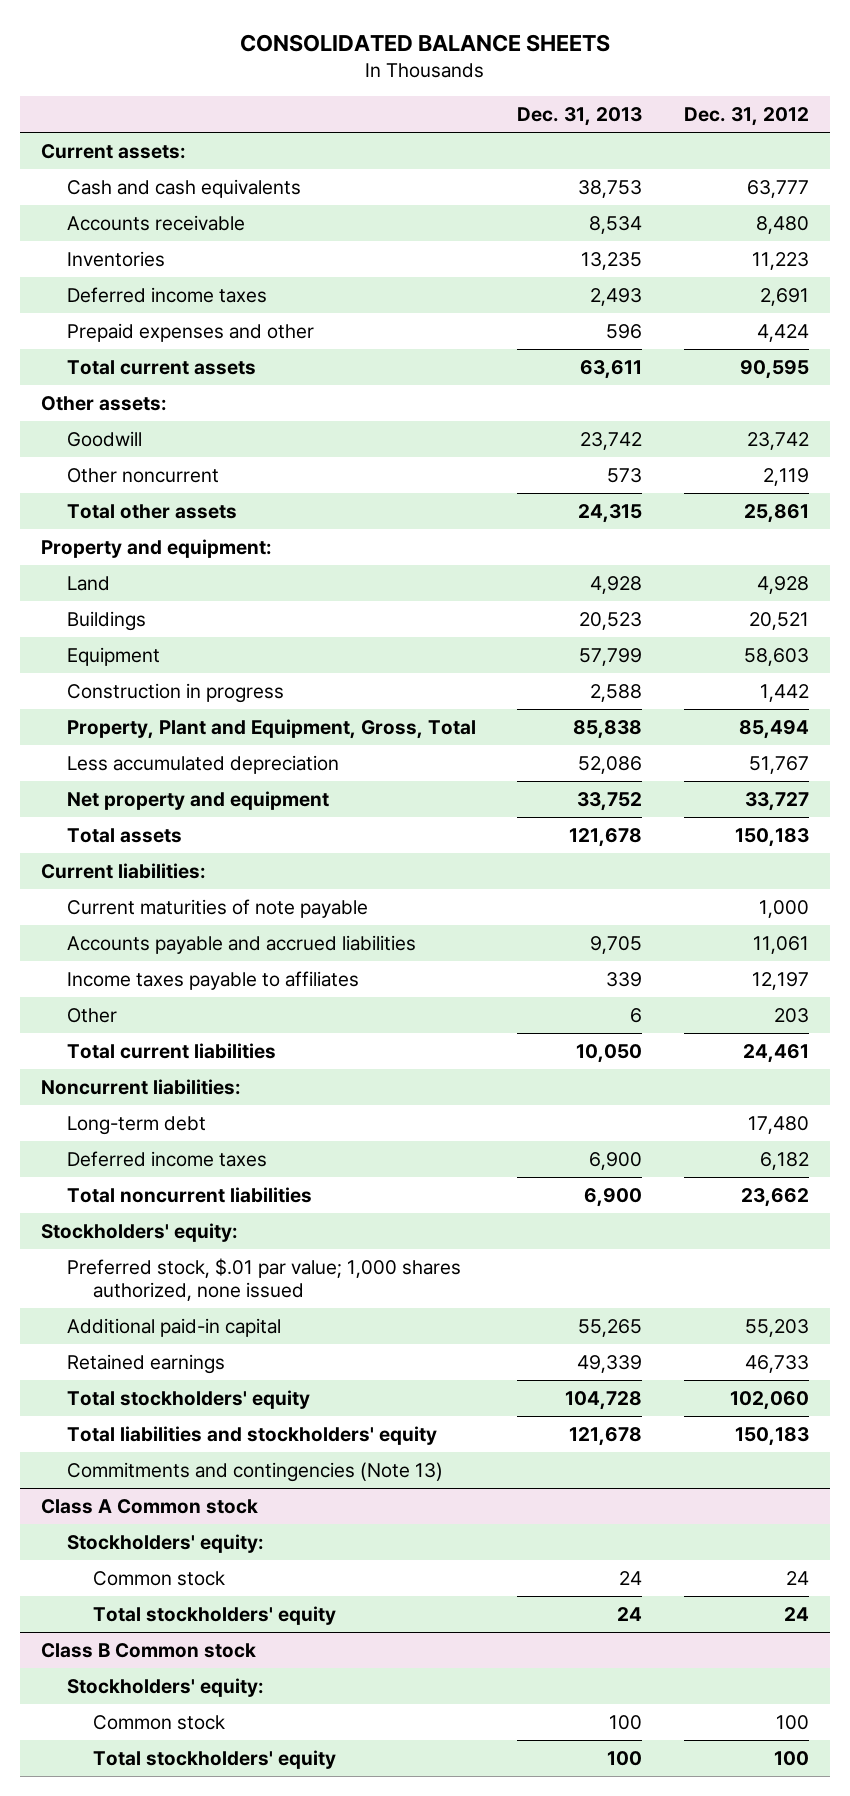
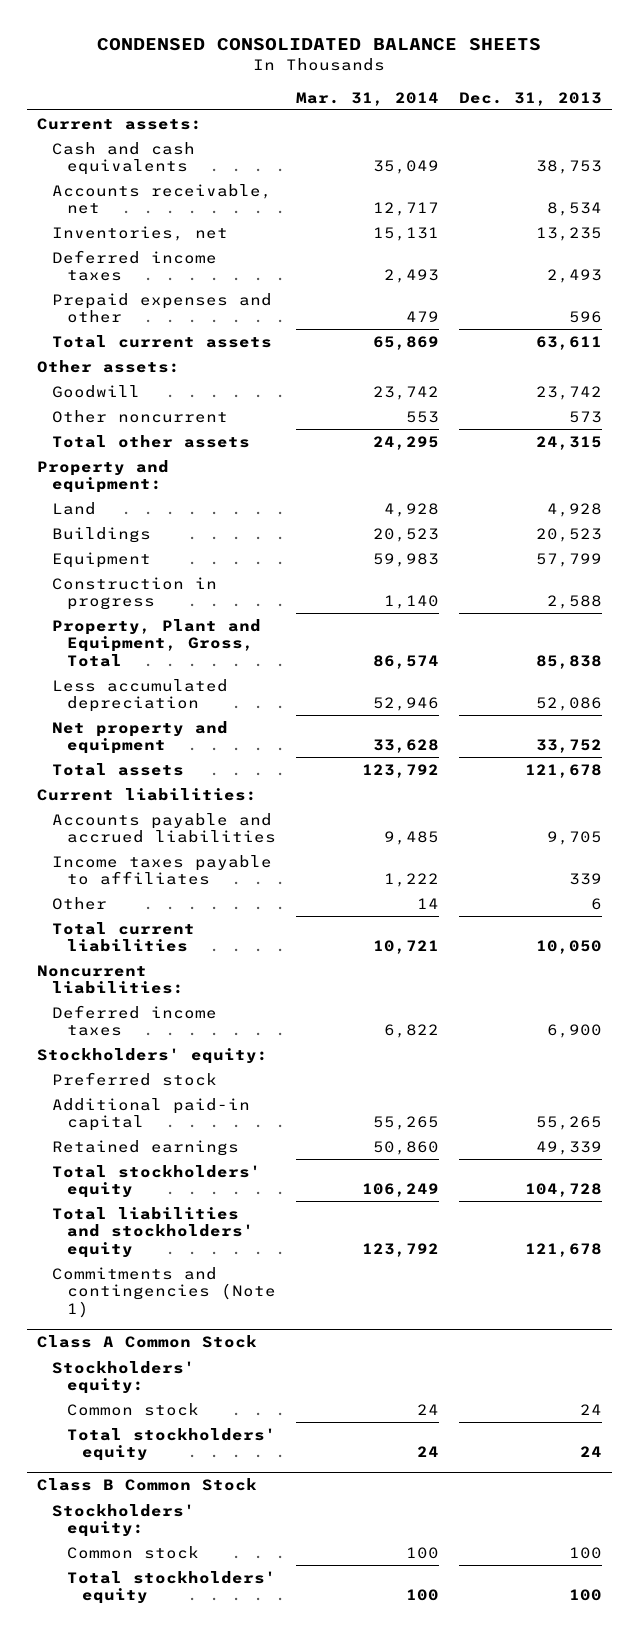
- CONSOLIDATED BALANCE SHEETS
+ CONDENSED CONSOLIDATED BALANCE SHEETS
- | Dec. 31, 2013 | Dec. 31, 2012
+ | Mar. 31, 2014 | Dec. 31, 2013
- Accounts receivable | 8,534 | 8,480
- Inventories | 13,235 | 11,223
+ Accounts receivable, net | 12,717 | 8,534
+ Inventories, net | 15,131 | 13,235
- Current maturities of note payable | | 1,000
- Long-term debt | | 17,480
- Total noncurrent liabilities | 6,900 | 23,662
- Preferred stock, $.01 par value; 1,000 shares authorized, none issued
+ Preferred stock
- Commitments and contingencies (Note 13)
- Class A Common stock
+ Commitments and contingencies (Note 1)
+ Class A Common Stock
- Class B Common stock
+ Class B Common Stock

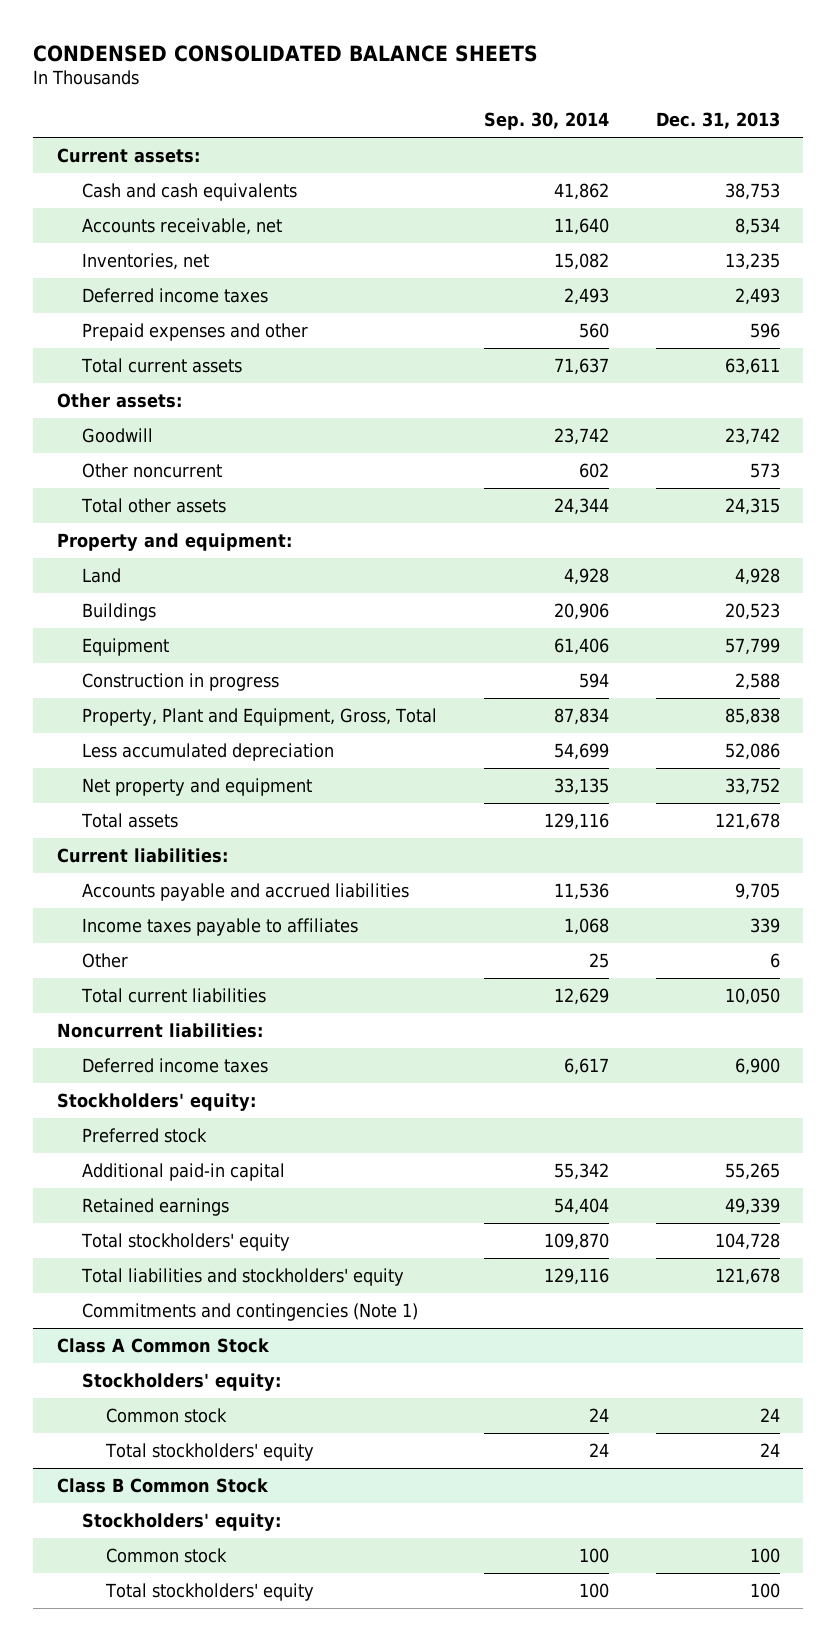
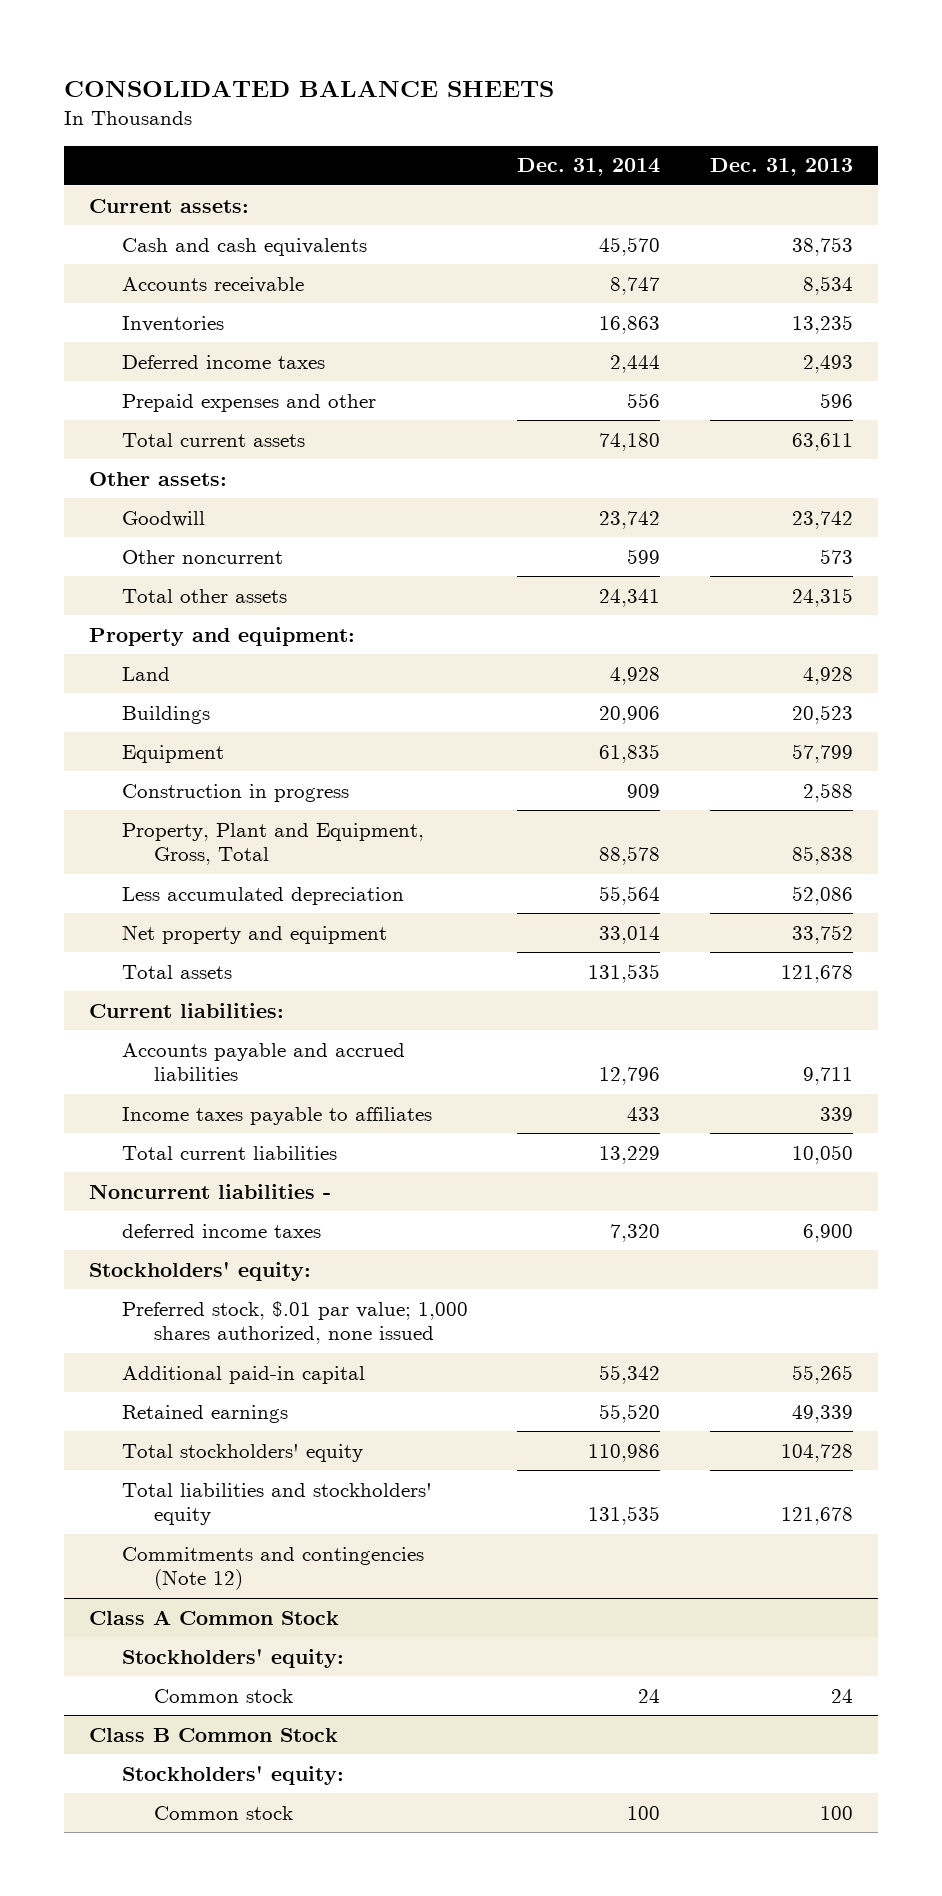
- CONDENSED CONSOLIDATED BALANCE SHEETS
+ CONSOLIDATED BALANCE SHEETS
- | Sep. 30, 2014 | Dec. 31, 2013
+ | Dec. 31, 2014 | Dec. 31, 2013
- Accounts receivable, net | 11,640 | 8,534
- Inventories, net | 15,082 | 13,235
+ Accounts receivable | 8,747 | 8,534
+ Inventories | 16,863 | 13,235
- Accounts payable and accrued liabilities | 11,536 | 9,705
+ Accounts payable and accrued liabilities | 12,796 | 9,711
- Other | 25 | 6
- Noncurrent liabilities:
- Deferred income taxes | 6,617 | 6,900
+ Noncurrent liabilities -
+ deferred income taxes | 7,320 | 6,900
- Preferred stock
+ Preferred stock, $.01 par value; 1,000 shares authorized, none issued
- Commitments and contingencies (Note 1)
+ Commitments and contingencies (Note 12)
@ Class A Common Stock
- Total stockholders' equity | 24 | 24
@ Class B Common Stock
- Total stockholders' equity | 100 | 100

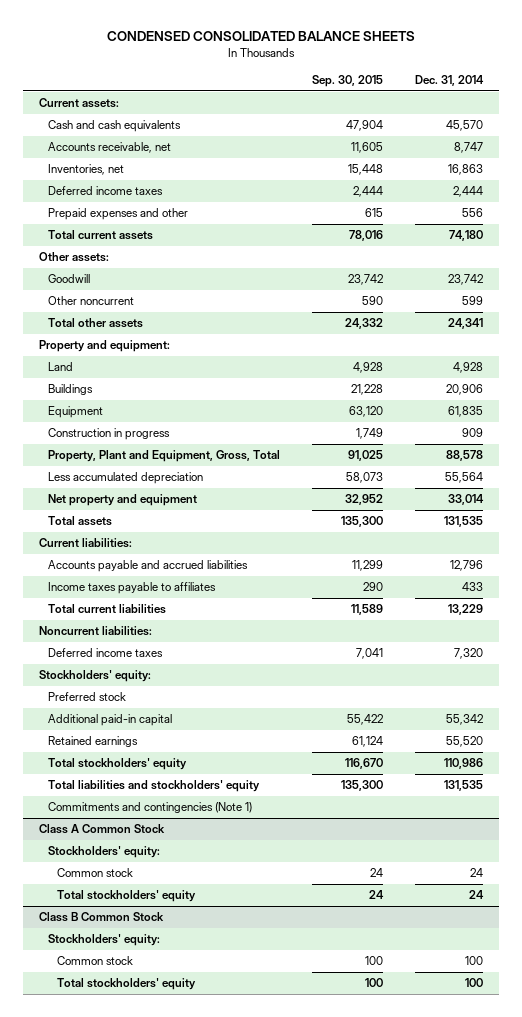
- CONSOLIDATED BALANCE SHEETS
+ CONDENSED CONSOLIDATED BALANCE SHEETS
- | Dec. 31, 2014 | Dec. 31, 2013
+ | Sep. 30, 2015 | Dec. 31, 2014
- Accounts receivable | 8,747 | 8,534
- Inventories | 16,863 | 13,235
+ Accounts receivable, net | 11,605 | 8,747
+ Inventories, net | 15,448 | 16,863
- Noncurrent liabilities -
- deferred income taxes | 7,320 | 6,900
+ Noncurrent liabilities:
+ Deferred income taxes | 7,041 | 7,320
- Preferred stock, $.01 par value; 1,000 shares authorized, none issued
+ Preferred stock
- Commitments and contingencies (Note 12)
+ Commitments and contingencies (Note 1)
@ Class A Common Stock
+ Total stockholders' equity | 24 | 24
@ Class B Common Stock
+ Total stockholders' equity | 100 | 100

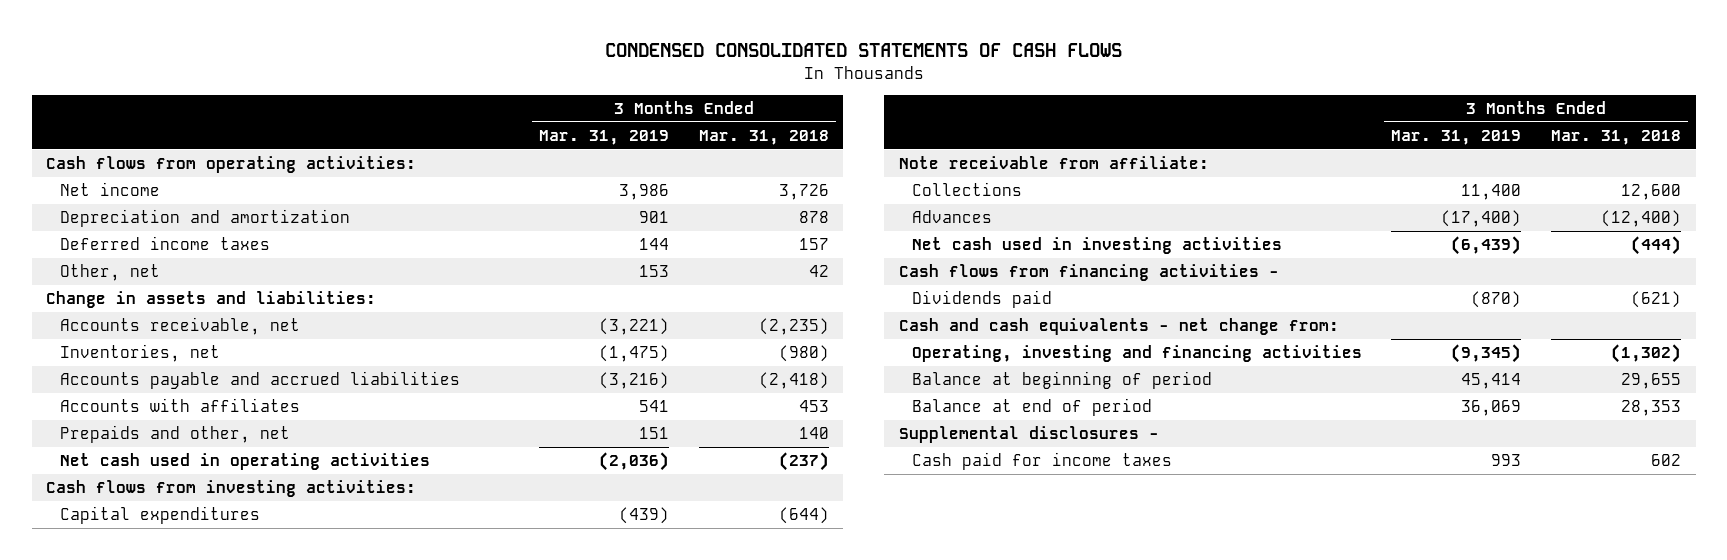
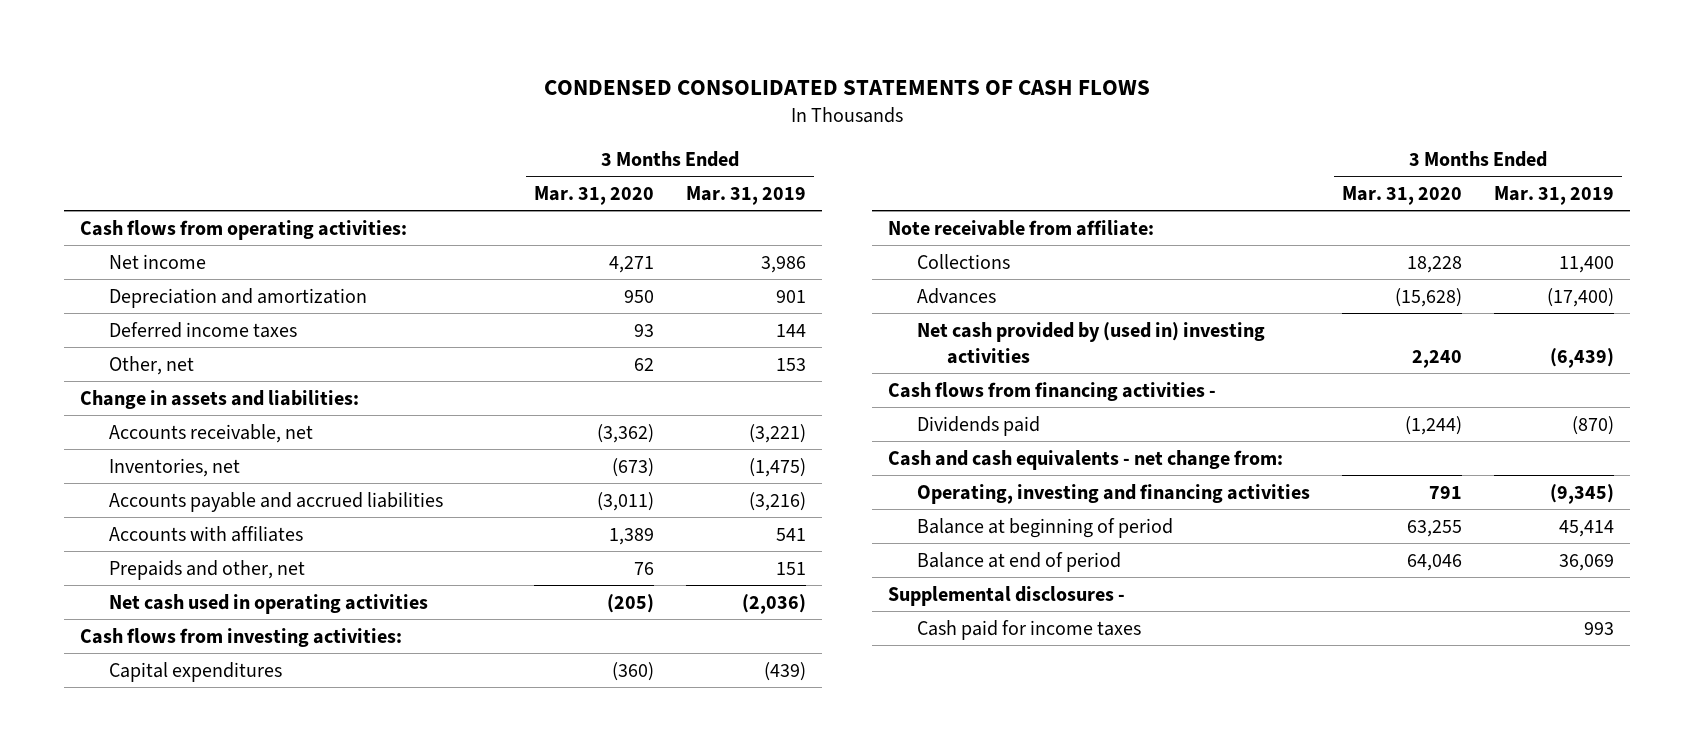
- | 3 Months Ended Mar. 31, 2019 | 3 Months Ended Mar. 31, 2018
+ | 3 Months Ended Mar. 31, 2020 | 3 Months Ended Mar. 31, 2019
- Net cash used in investing activities | (6,439) | (444)
+ Net cash provided by (used in) investing activities | 2,240 | (6,439)

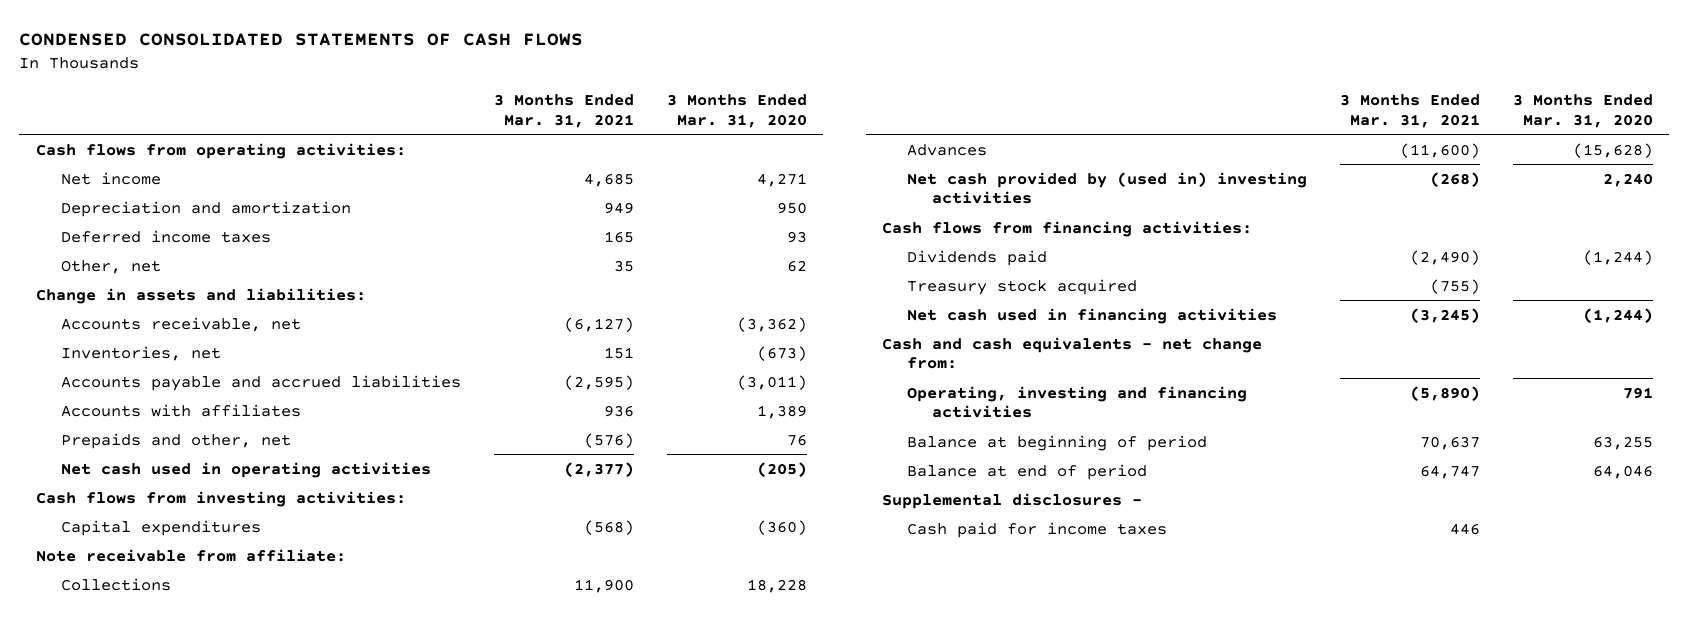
- | 3 Months Ended Mar. 31, 2020 | 3 Months Ended Mar. 31, 2019
+ | 3 Months Ended Mar. 31, 2021 | 3 Months Ended Mar. 31, 2020
- Cash flows from financing activities -
+ Cash flows from financing activities:
+ Treasury stock acquired | (755) |
+ Net cash used in financing activities | (3,245) | (1,244)

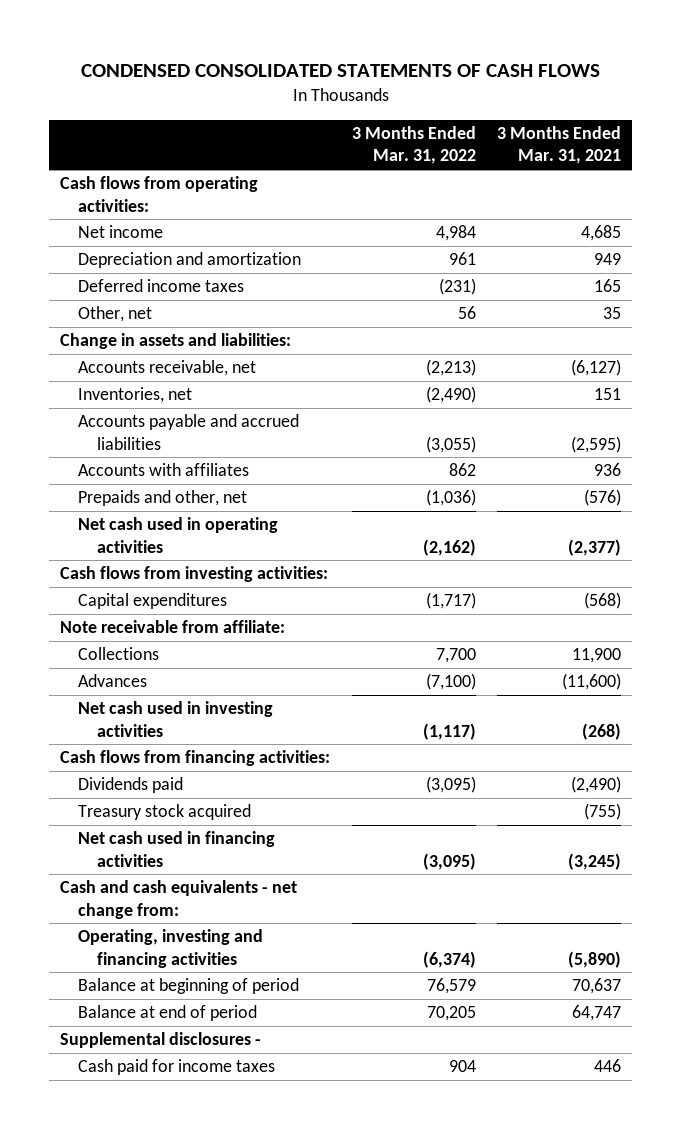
- | 3 Months Ended Mar. 31, 2021 | 3 Months Ended Mar. 31, 2020
+ | 3 Months Ended Mar. 31, 2022 | 3 Months Ended Mar. 31, 2021
- Net cash provided by (used in) investing activities | (268) | 2,240
+ Net cash used in investing activities | (1,117) | (268)

